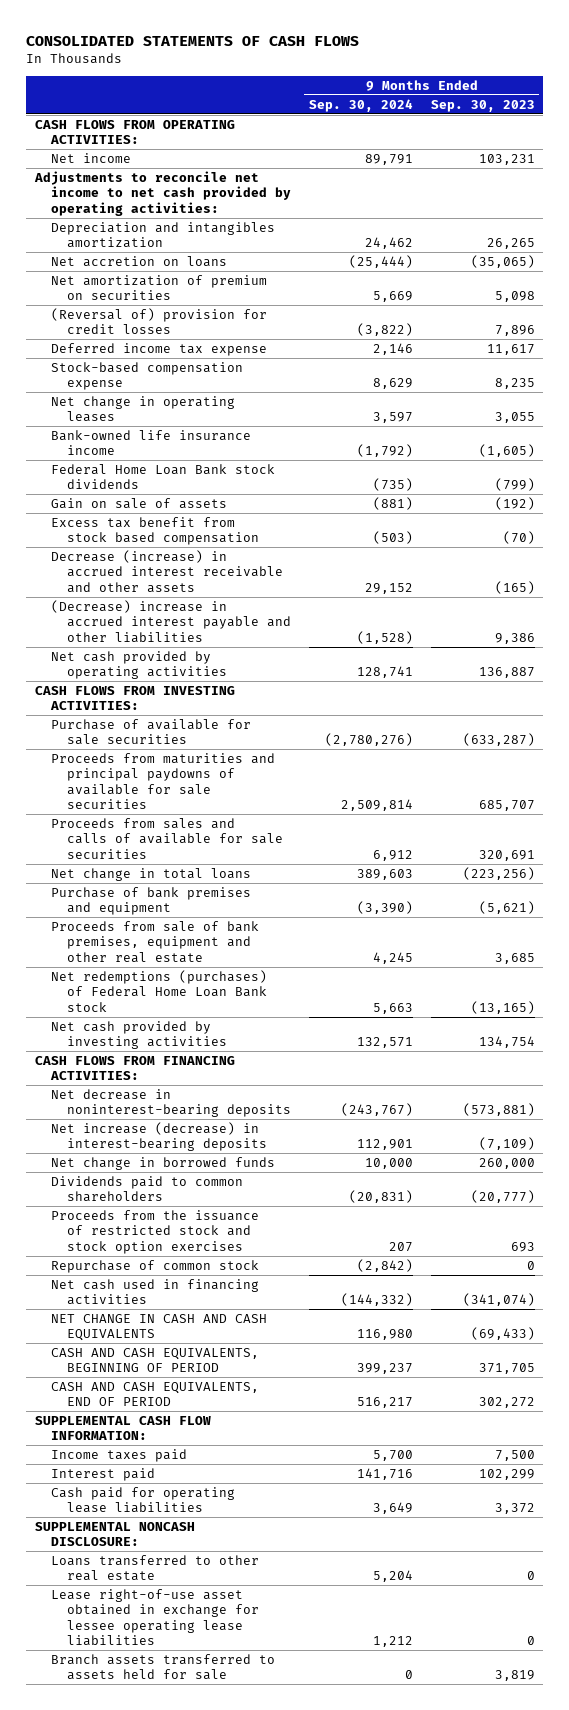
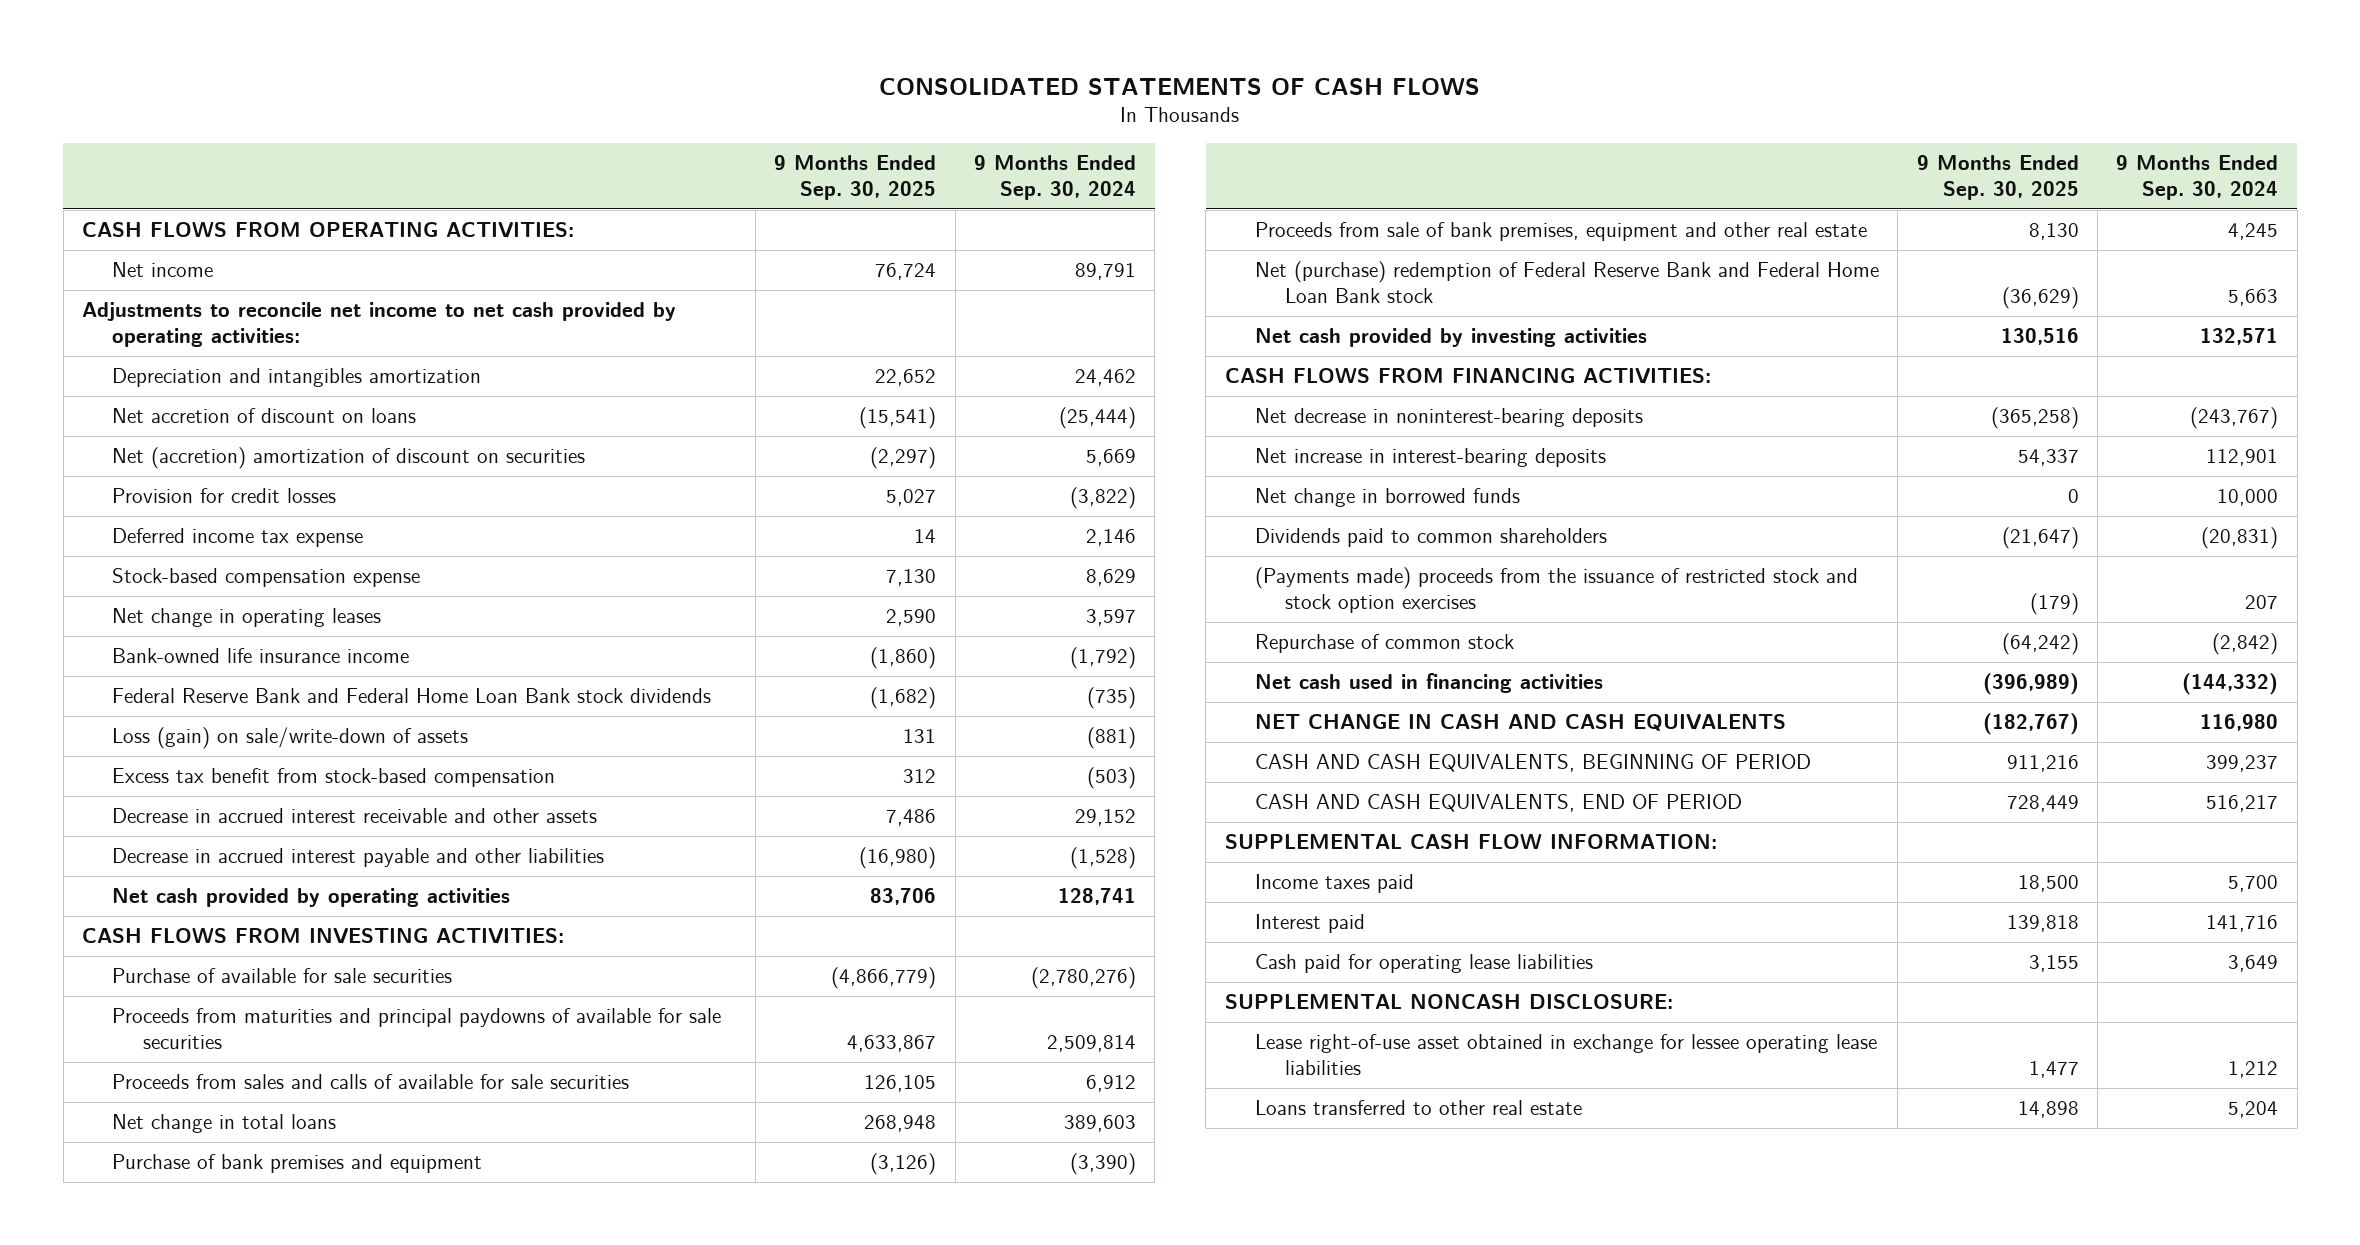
- | 9 Months Ended Sep. 30, 2024 | 9 Months Ended Sep. 30, 2023
+ | 9 Months Ended Sep. 30, 2025 | 9 Months Ended Sep. 30, 2024
- Net accretion on loans | (25,444) | (35,065)
- Net amortization of premium on securities | 5,669 | 5,098
- (Reversal of) provision for credit losses | (3,822) | 7,896
+ Net accretion of discount on loans | (15,541) | (25,444)
+ Net (accretion) amortization of discount on securities | (2,297) | 5,669
+ Provision for credit losses | 5,027 | (3,822)
- Federal Home Loan Bank stock dividends | (735) | (799)
- Gain on sale of assets | (881) | (192)
- Excess tax benefit from stock based compensation | (503) | (70)
- Decrease (increase) in accrued interest receivable and other assets | 29,152 | (165)
- (Decrease) increase in accrued interest payable and other liabilities | (1,528) | 9,386
+ Federal Reserve Bank and Federal Home Loan Bank stock dividends | (1,682) | (735)
+ Loss (gain) on sale/write-down of assets | 131 | (881)
+ Excess tax benefit from stock-based compensation | 312 | (503)
+ Decrease in accrued interest receivable and other assets | 7,486 | 29,152
+ Decrease in accrued interest payable and other liabilities | (16,980) | (1,528)
- Net redemptions (purchases) of Federal Home Loan Bank stock | 5,663 | (13,165)
+ Net (purchase) redemption of Federal Reserve Bank and Federal Home Loan Bank stock | (36,629) | 5,663
- Net increase (decrease) in interest-bearing deposits | 112,901 | (7,109)
+ Net increase in interest-bearing deposits | 54,337 | 112,901
- Proceeds from the issuance of restricted stock and stock option exercises | 207 | 693
+ (Payments made) proceeds from the issuance of restricted stock and stock option exercises | (179) | 207
- Branch assets transferred to assets held for sale | 0 | 3,819
moved down: Loans transferred to other real estate | 14,898 | 5,204

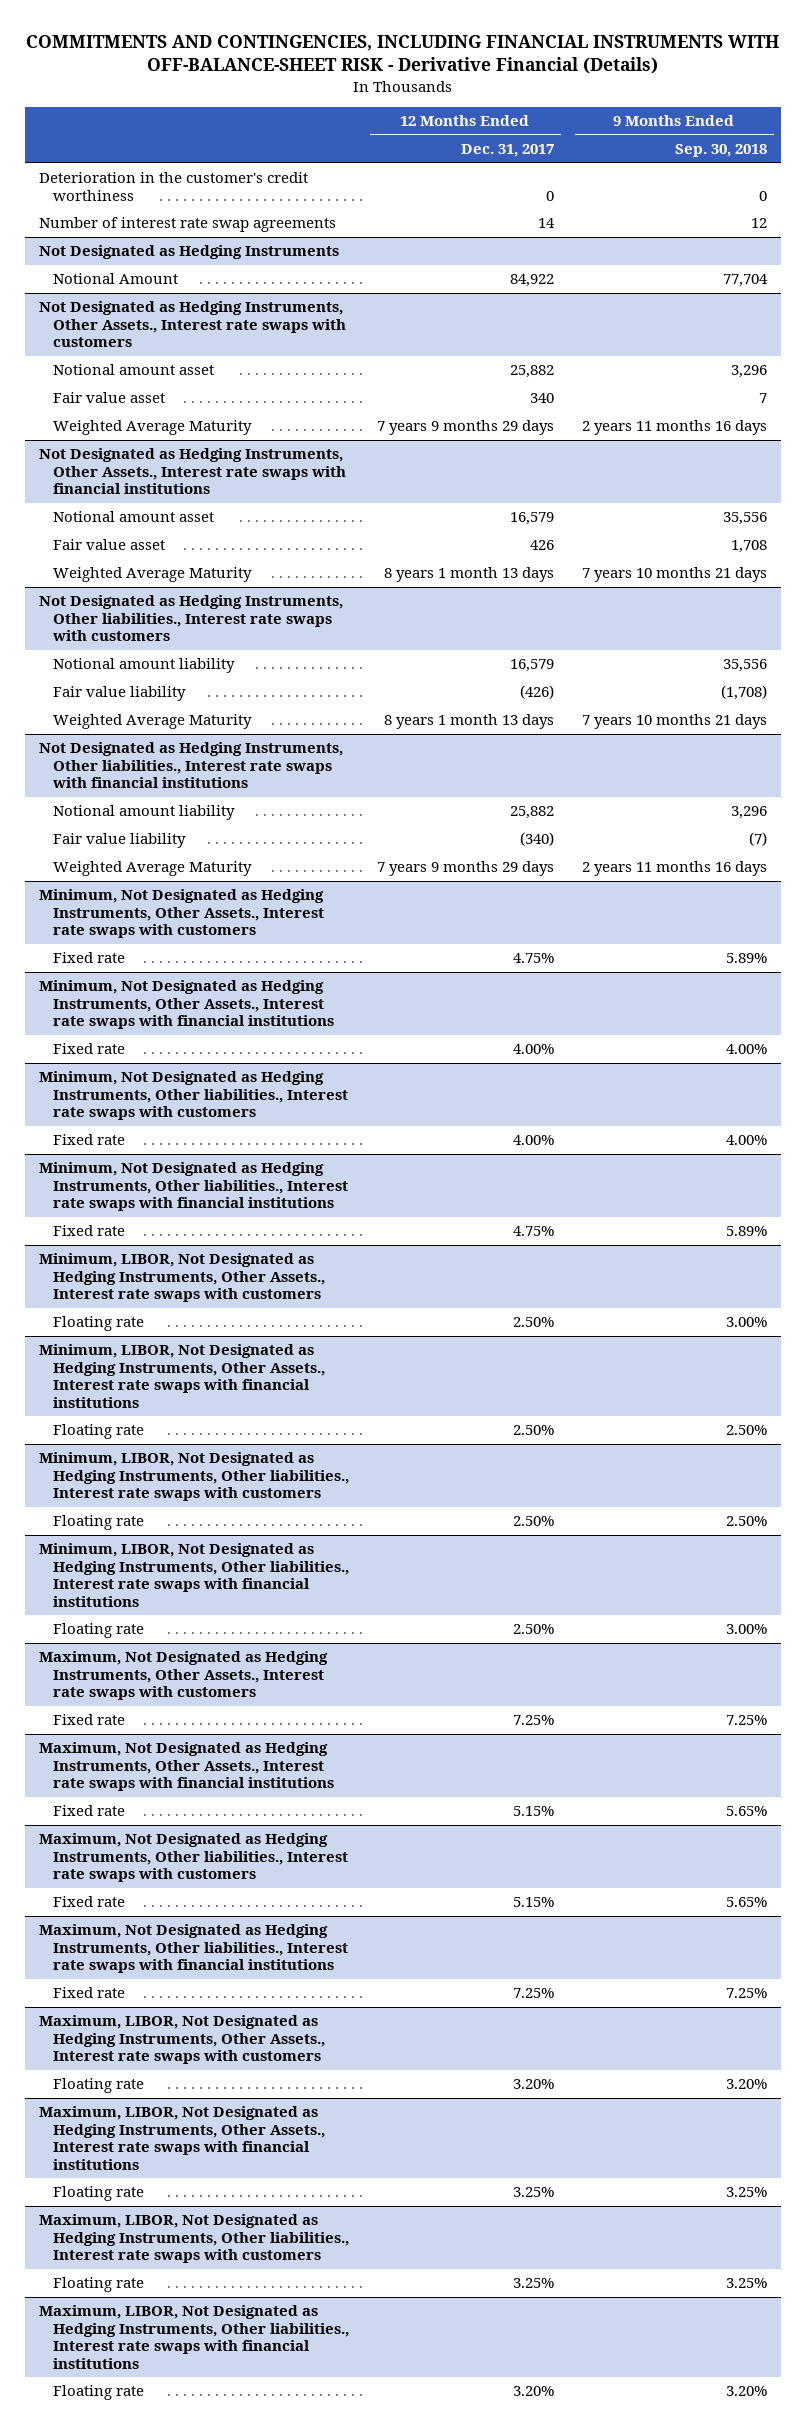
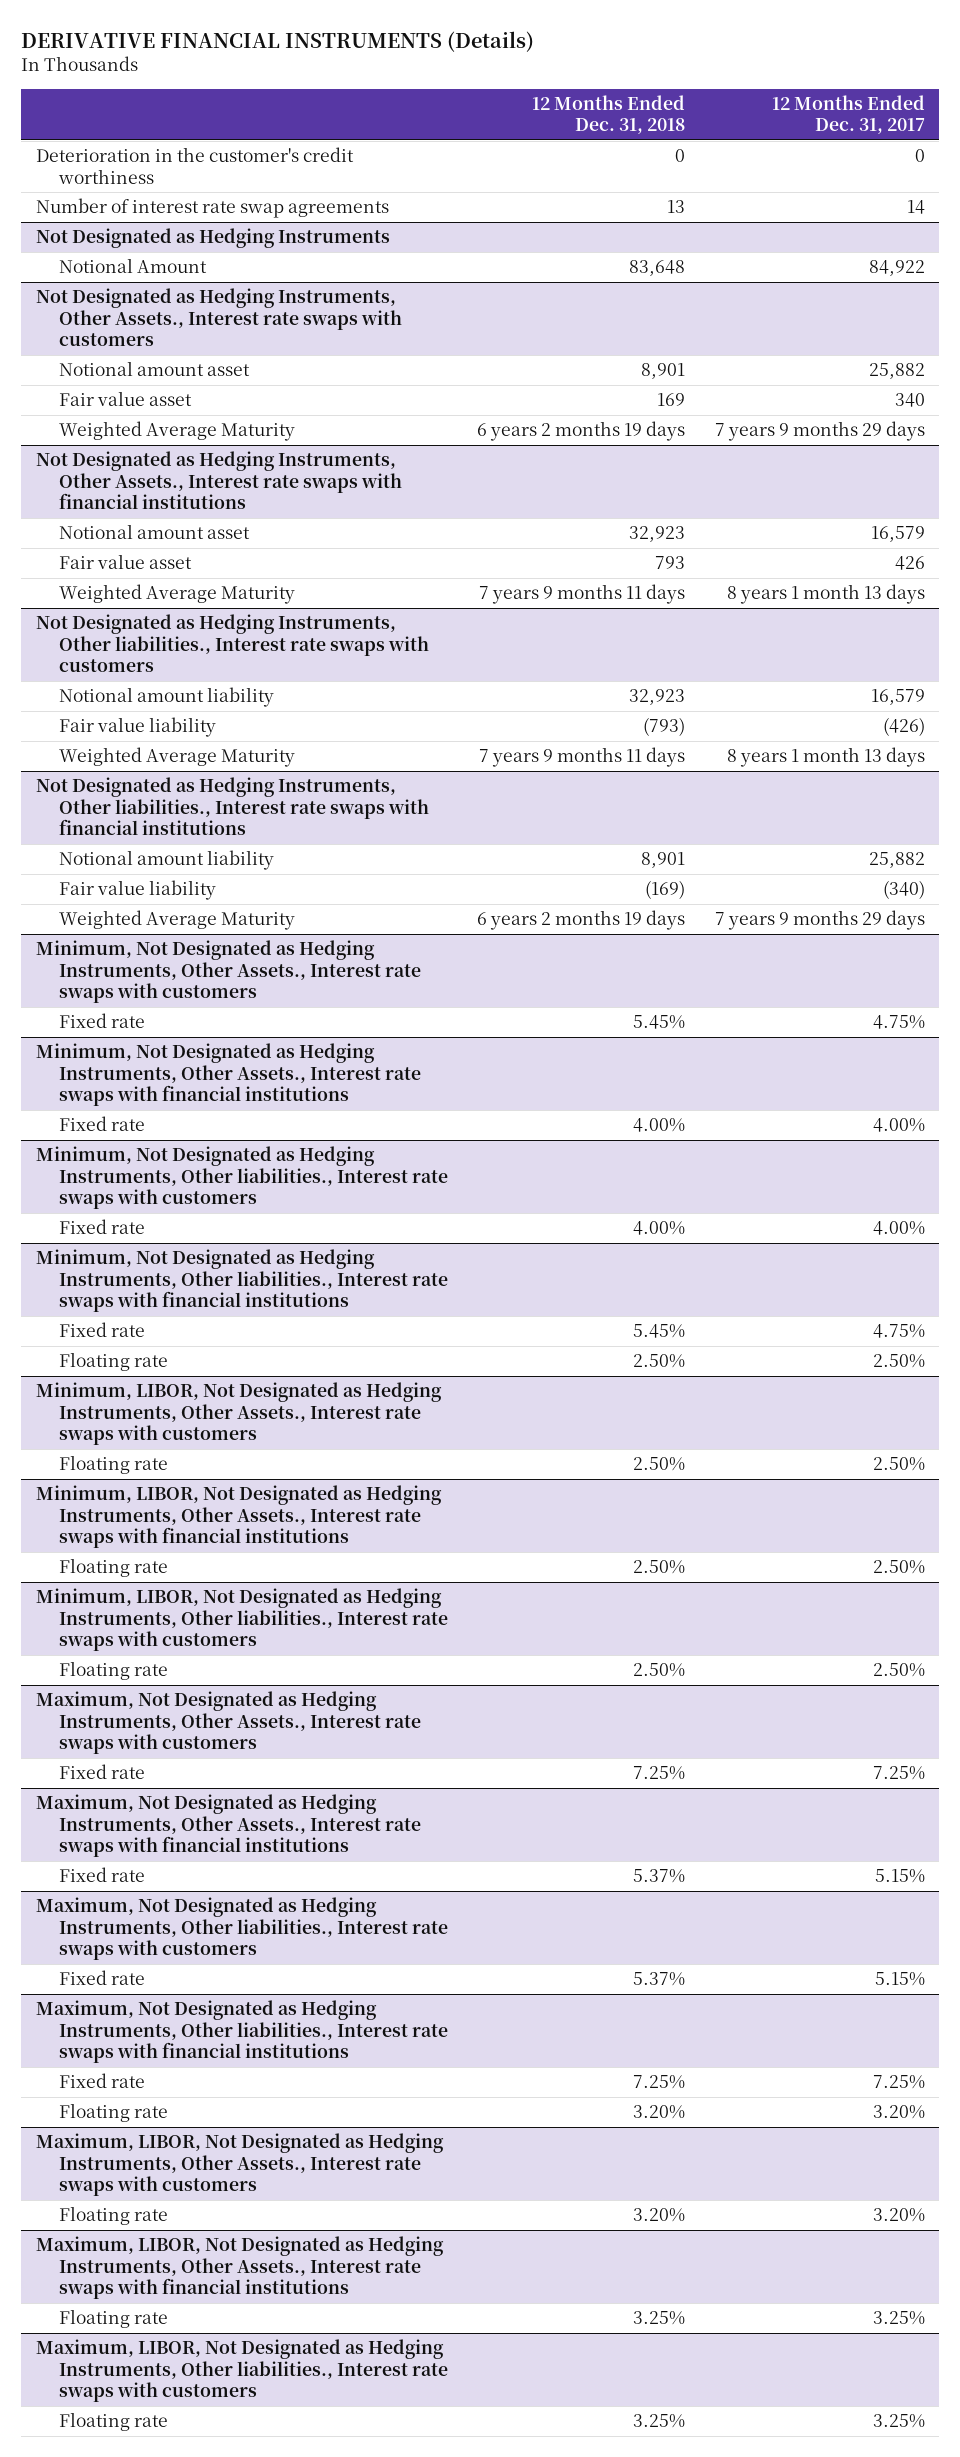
- COMMITMENTS AND CONTINGENCIES, INCLUDING FINANCIAL INSTRUMENTS WITH OFF-BALANCE-SHEET RISK - Derivative Financial (Details)
+ DERIVATIVE FINANCIAL INSTRUMENTS (Details)
- | 12 Months Ended Dec. 31, 2017 | 9 Months Ended Sep. 30, 2018
+ | 12 Months Ended Dec. 31, 2018 | 12 Months Ended Dec. 31, 2017
@ Minimum, Not Designated as Hedging Instruments, Other liabilities., Interest rate swaps with financial institutions
+ Floating rate | 2.50% | 2.50%
- Minimum, LIBOR, Not Designated as Hedging Instruments, Other liabilities., Interest rate swaps with financial institutions
- Floating rate | 2.50% | 3.00%
@ Maximum, Not Designated as Hedging Instruments, Other liabilities., Interest rate swaps with financial institutions
+ Floating rate | 3.20% | 3.20%
- Maximum, LIBOR, Not Designated as Hedging Instruments, Other liabilities., Interest rate swaps with financial institutions
- Floating rate | 3.20% | 3.20%

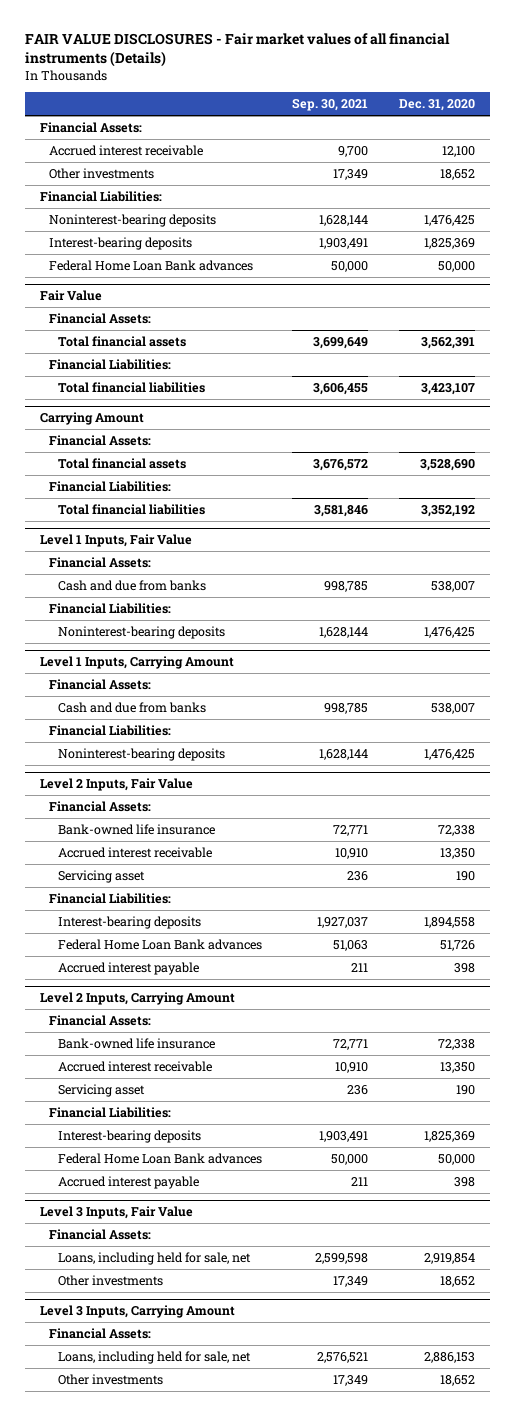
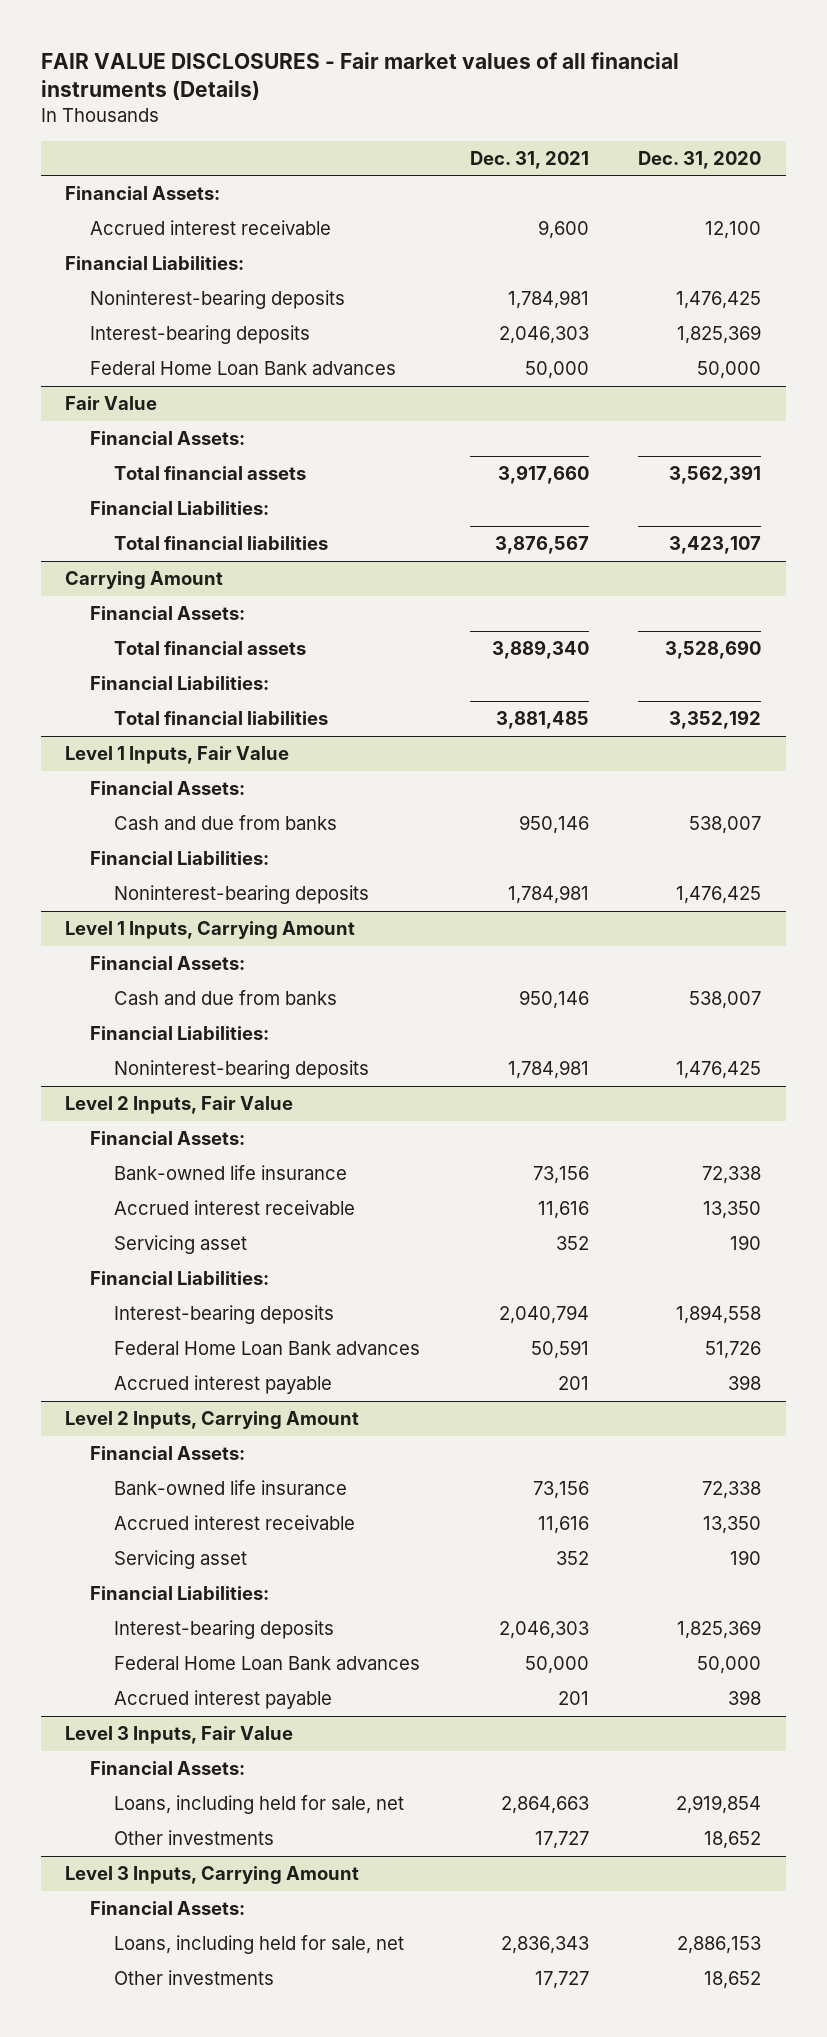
- | Sep. 30, 2021 | Dec. 31, 2020
+ | Dec. 31, 2021 | Dec. 31, 2020
- Other investments | 17,349 | 18,652

